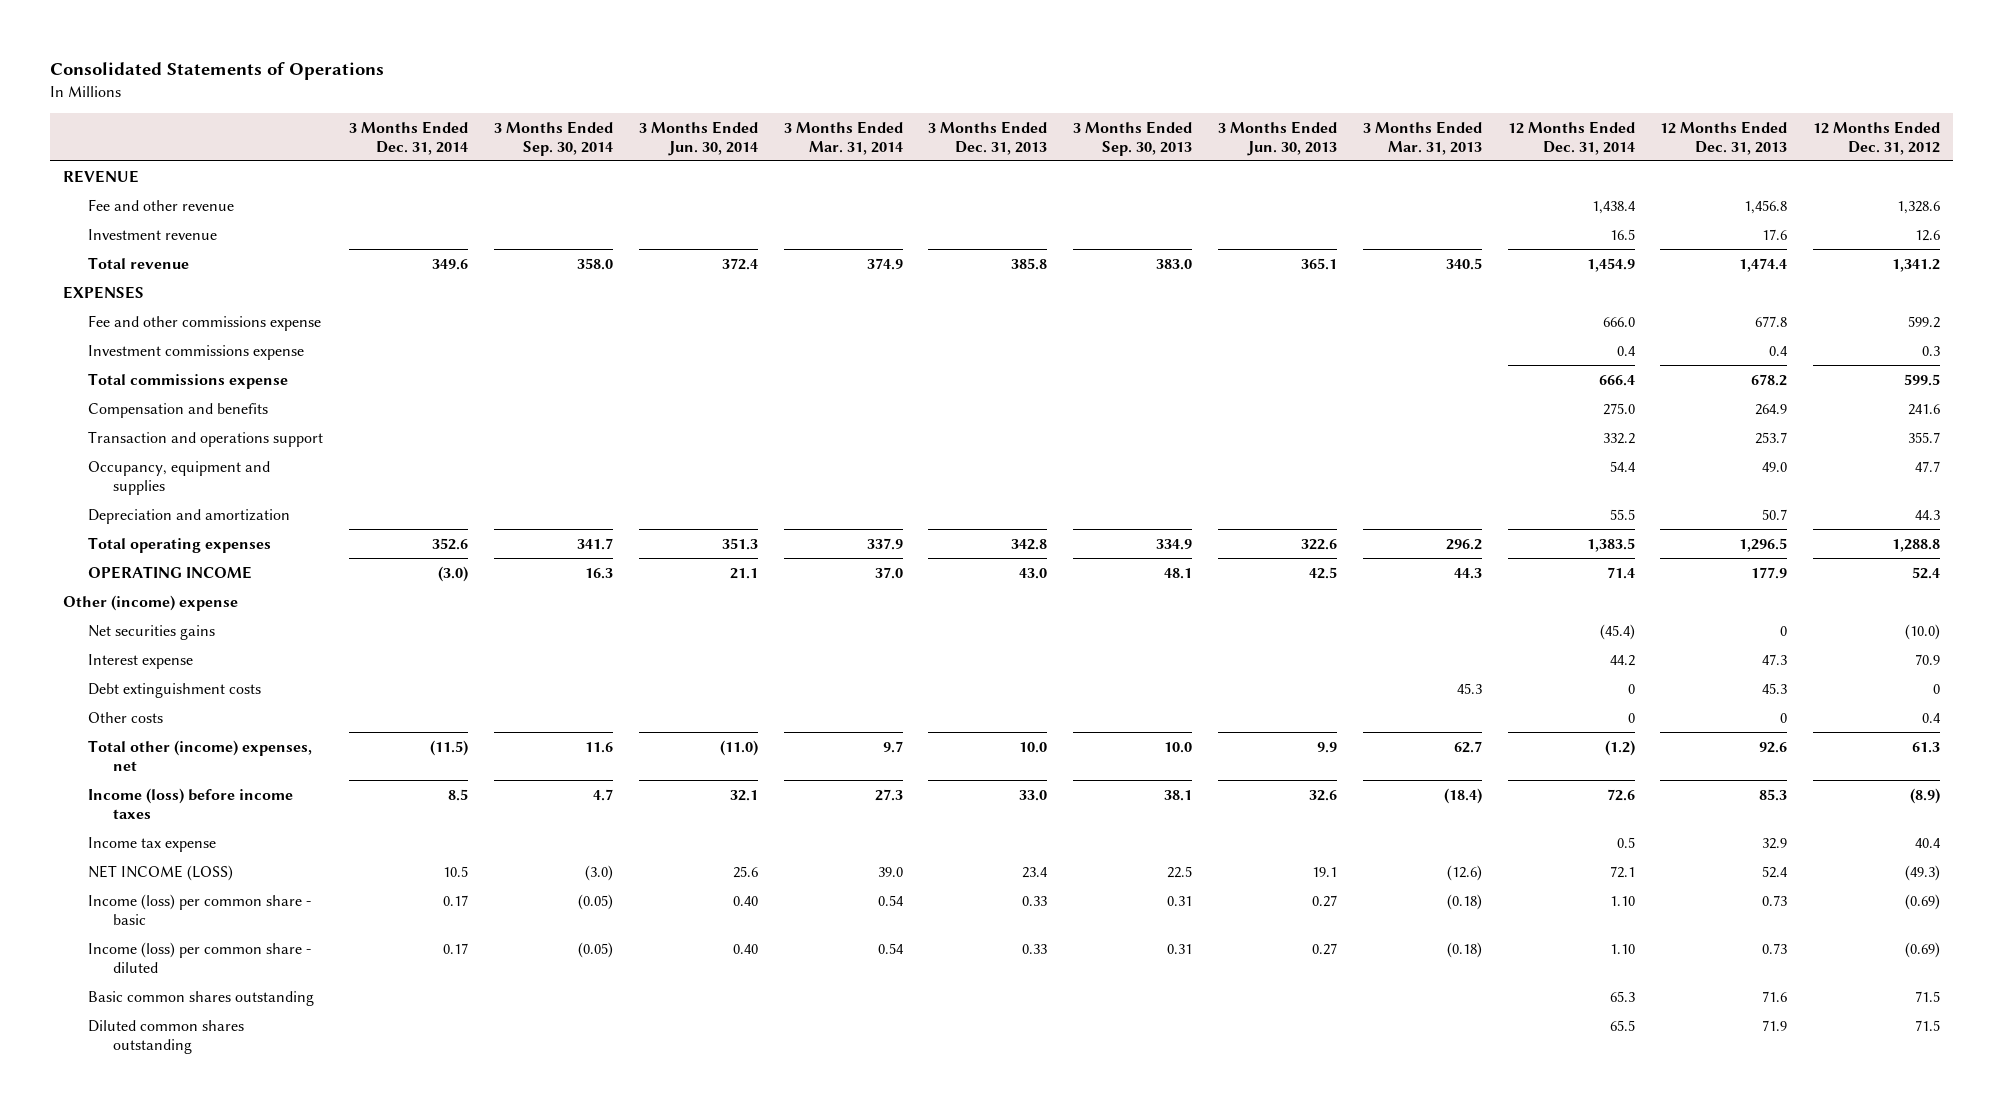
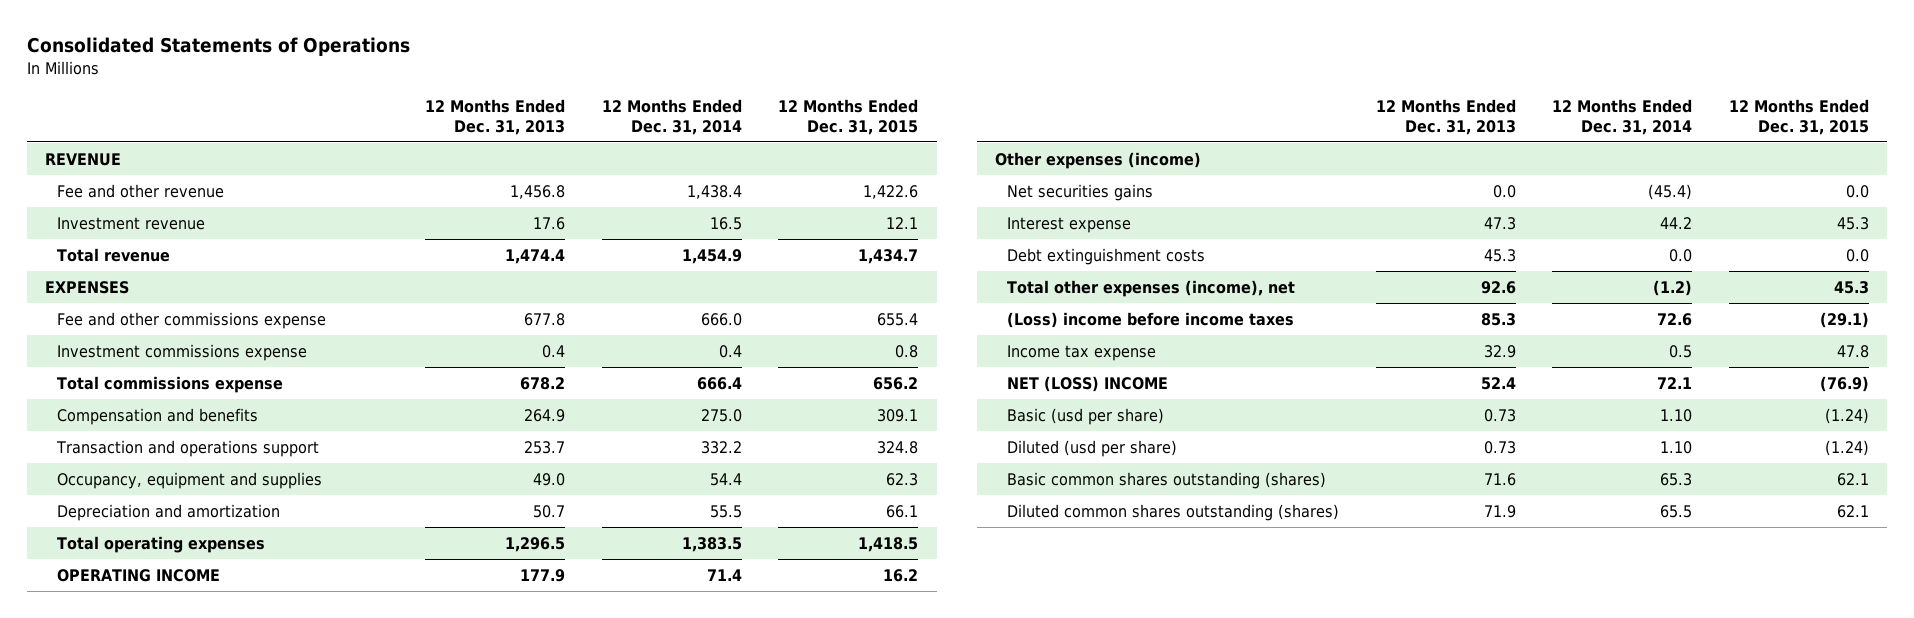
- | 3 Months Ended Dec. 31, 2014 | 3 Months Ended Sep. 30, 2014 | 3 Months Ended Jun. 30, 2014 | 3 Months Ended Mar. 31, 2014 | 3 Months Ended Dec. 31, 2013 | 3 Months Ended Sep. 30, 2013 | 3 Months Ended Jun. 30, 2013 | 3 Months Ended Mar. 31, 2013 | 12 Months Ended Dec. 31, 2014 | 12 Months Ended Dec. 31, 2013 | 12 Months Ended Dec. 31, 2012
+ | 12 Months Ended Dec. 31, 2013 | 12 Months Ended Dec. 31, 2014 | 12 Months Ended Dec. 31, 2015
- Other (income) expense
- Net securities gains | | | | | | | | | (45.4) | 0 | (10.0)
+ Other expenses (income)
+ Net securities gains | 0.0 | (45.4) | 0.0
- Debt extinguishment costs | | | | | | | | 45.3 | 0 | 45.3 | 0
- Other costs | | | | | | | | | 0 | 0 | 0.4
- Total other (income) expenses, net | (11.5) | 11.6 | (11.0) | 9.7 | 10.0 | 10.0 | 9.9 | 62.7 | (1.2) | 92.6 | 61.3
- Income (loss) before income taxes | 8.5 | 4.7 | 32.1 | 27.3 | 33.0 | 38.1 | 32.6 | (18.4) | 72.6 | 85.3 | (8.9)
+ Debt extinguishment costs | 45.3 | 0.0 | 0.0
+ Total other expenses (income), net | 92.6 | (1.2) | 45.3
+ (Loss) income before income taxes | 85.3 | 72.6 | (29.1)
- NET INCOME (LOSS) | 10.5 | (3.0) | 25.6 | 39.0 | 23.4 | 22.5 | 19.1 | (12.6) | 72.1 | 52.4 | (49.3)
- Income (loss) per common share - basic | 0.17 | (0.05) | 0.40 | 0.54 | 0.33 | 0.31 | 0.27 | (0.18) | 1.10 | 0.73 | (0.69)
- Income (loss) per common share - diluted | 0.17 | (0.05) | 0.40 | 0.54 | 0.33 | 0.31 | 0.27 | (0.18) | 1.10 | 0.73 | (0.69)
- Basic common shares outstanding | | | | | | | | | 65.3 | 71.6 | 71.5
- Diluted common shares outstanding | | | | | | | | | 65.5 | 71.9 | 71.5
+ NET (LOSS) INCOME | 52.4 | 72.1 | (76.9)
+ Basic (usd per share) | 0.73 | 1.10 | (1.24)
+ Diluted (usd per share) | 0.73 | 1.10 | (1.24)
+ Basic common shares outstanding (shares) | 71.6 | 65.3 | 62.1
+ Diluted common shares outstanding (shares) | 71.9 | 65.5 | 62.1

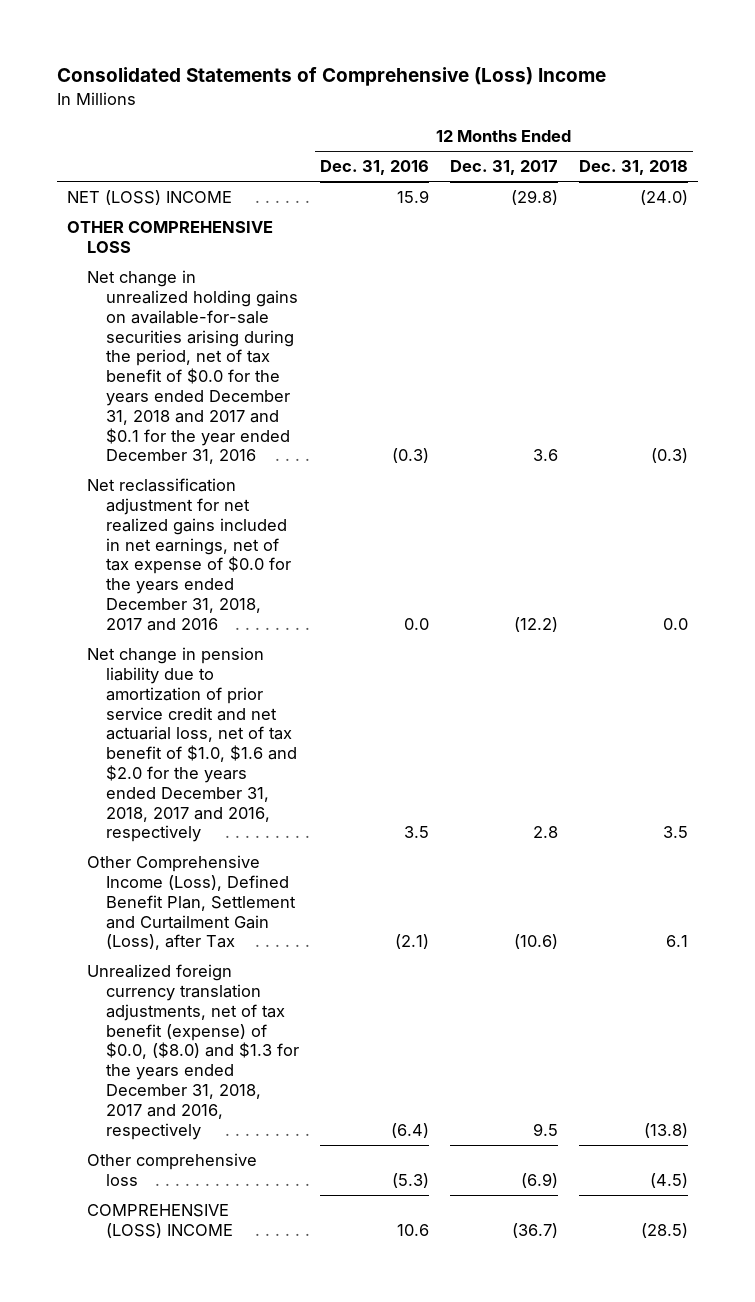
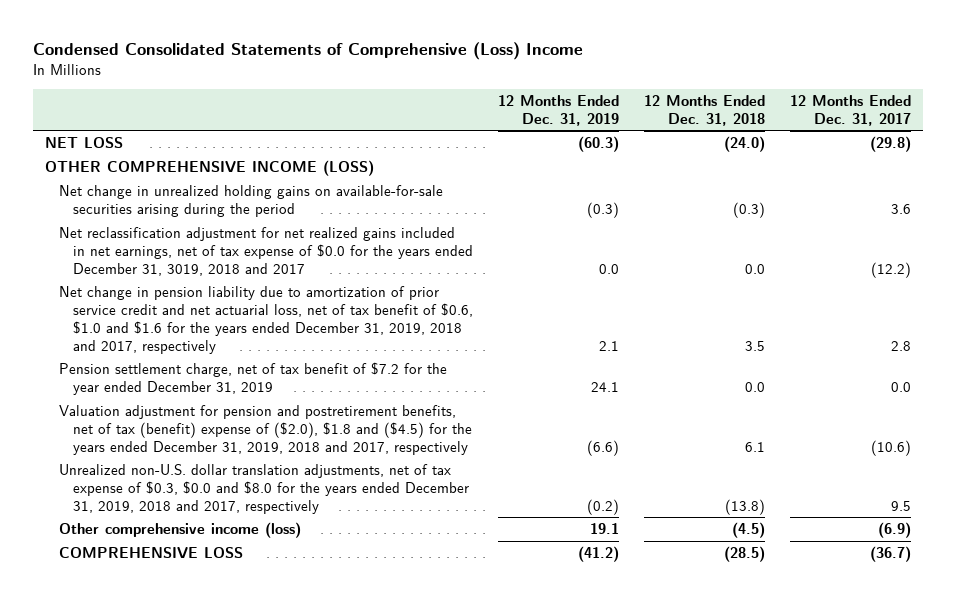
- Consolidated Statements of Comprehensive (Loss) Income
+ Condensed Consolidated Statements of Comprehensive (Loss) Income
- | 12 Months Ended Dec. 31, 2016 | 12 Months Ended Dec. 31, 2017 | 12 Months Ended Dec. 31, 2018
+ | 12 Months Ended Dec. 31, 2019 | 12 Months Ended Dec. 31, 2018 | 12 Months Ended Dec. 31, 2017
- NET (LOSS) INCOME | 15.9 | (29.8) | (24.0)
- OTHER COMPREHENSIVE LOSS
- Net change in unrealized holding gains on available-for-sale securities arising during the period, net of tax benefit of $0.0 for the years ended December 31, 2018 and 2017 and $0.1 for the year ended December 31, 2016 | (0.3) | 3.6 | (0.3)
- Net reclassification adjustment for net realized gains included in net earnings, net of tax expense of $0.0 for the years ended December 31, 2018, 2017 and 2016 | 0.0 | (12.2) | 0.0
- Net change in pension liability due to amortization of prior service credit and net actuarial loss, net of tax benefit of $1.0, $1.6 and $2.0 for the years ended December 31, 2018, 2017 and 2016, respectively | 3.5 | 2.8 | 3.5
- Other Comprehensive Income (Loss), Defined Benefit Plan, Settlement and Curtailment Gain (Loss), after Tax | (2.1) | (10.6) | 6.1
- Unrealized foreign currency translation adjustments, net of tax benefit (expense) of $0.0, ($8.0) and $1.3 for the years ended December 31, 2018, 2017 and 2016, respectively | (6.4) | 9.5 | (13.8)
- Other comprehensive loss | (5.3) | (6.9) | (4.5)
- COMPREHENSIVE (LOSS) INCOME | 10.6 | (36.7) | (28.5)
+ NET LOSS | (60.3) | (24.0) | (29.8)
+ OTHER COMPREHENSIVE INCOME (LOSS)
+ Net change in unrealized holding gains on available-for-sale securities arising during the period | (0.3) | (0.3) | 3.6
+ Net reclassification adjustment for net realized gains included in net earnings, net of tax expense of $0.0 for the years ended December 31, 3019, 2018 and 2017 | 0.0 | 0.0 | (12.2)
+ Net change in pension liability due to amortization of prior service credit and net actuarial loss, net of tax benefit of $0.6, $1.0 and $1.6 for the years ended December 31, 2019, 2018 and 2017, respectively | 2.1 | 3.5 | 2.8
+ Pension settlement charge, net of tax benefit of $7.2 for the year ended December 31, 2019 | 24.1 | 0.0 | 0.0
+ Valuation adjustment for pension and postretirement benefits, net of tax (benefit) expense of ($2.0), $1.8 and ($4.5) for the years ended December 31, 2019, 2018 and 2017, respectively | (6.6) | 6.1 | (10.6)
+ Unrealized non-U.S. dollar translation adjustments, net of tax expense of $0.3, $0.0 and $8.0 for the years ended December 31, 2019, 2018 and 2017, respectively | (0.2) | (13.8) | 9.5
+ Other comprehensive income (loss) | 19.1 | (4.5) | (6.9)
+ COMPREHENSIVE LOSS | (41.2) | (28.5) | (36.7)

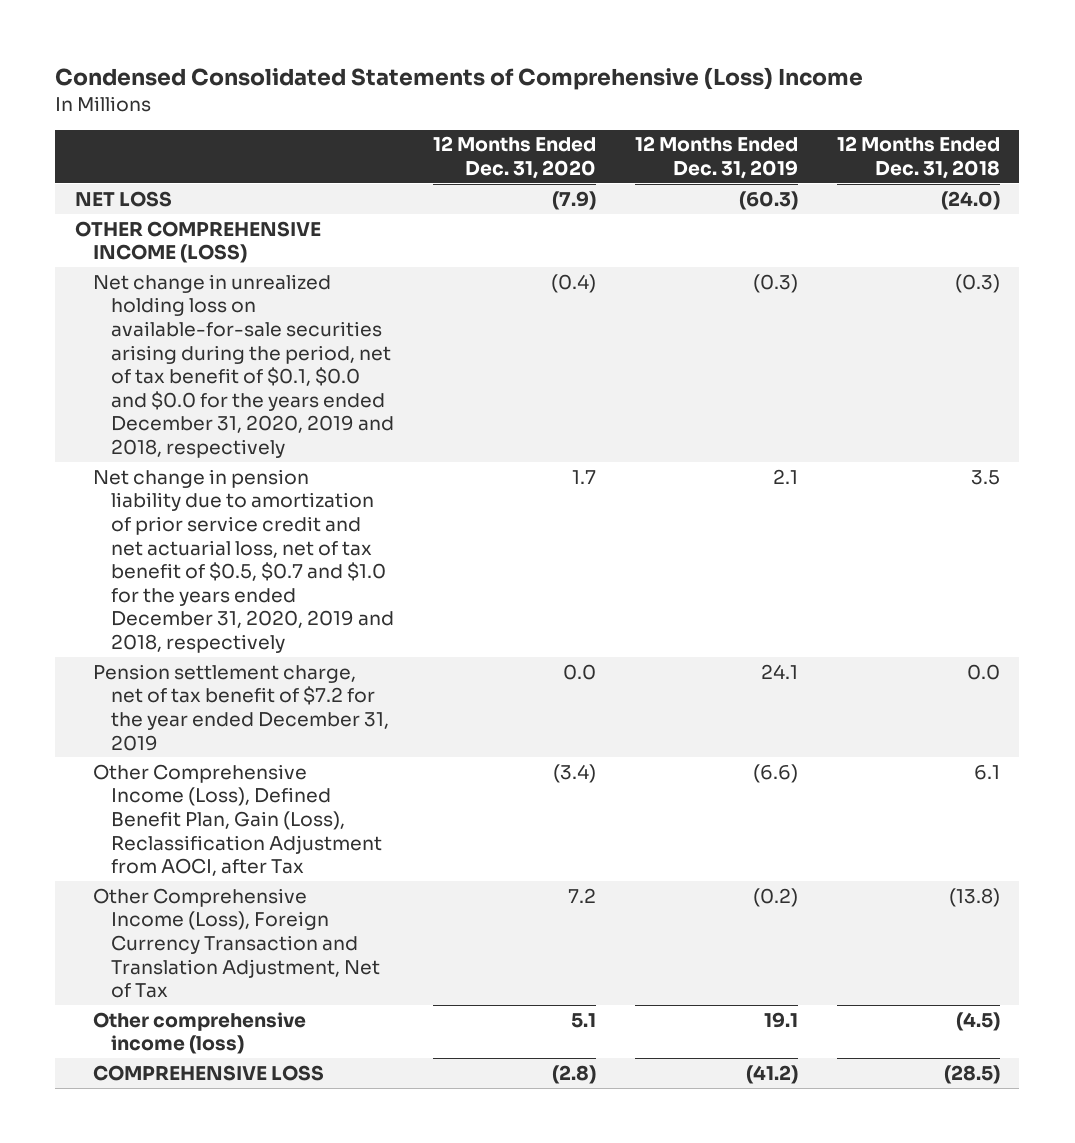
- | 12 Months Ended Dec. 31, 2019 | 12 Months Ended Dec. 31, 2018 | 12 Months Ended Dec. 31, 2017
+ | 12 Months Ended Dec. 31, 2020 | 12 Months Ended Dec. 31, 2019 | 12 Months Ended Dec. 31, 2018
- Net change in unrealized holding gains on available-for-sale securities arising during the period | (0.3) | (0.3) | 3.6
- Net reclassification adjustment for net realized gains included in net earnings, net of tax expense of $0.0 for the years ended December 31, 3019, 2018 and 2017 | 0.0 | 0.0 | (12.2)
- Net change in pension liability due to amortization of prior service credit and net actuarial loss, net of tax benefit of $0.6, $1.0 and $1.6 for the years ended December 31, 2019, 2018 and 2017, respectively | 2.1 | 3.5 | 2.8
+ Net change in unrealized holding loss on available-for-sale securities arising during the period, net of tax benefit of $0.1, $0.0 and $0.0 for the years ended December 31, 2020, 2019 and 2018, respectively | (0.4) | (0.3) | (0.3)
+ Net change in pension liability due to amortization of prior service credit and net actuarial loss, net of tax benefit of $0.5, $0.7 and $1.0 for the years ended December 31, 2020, 2019 and 2018, respectively | 1.7 | 2.1 | 3.5
- Valuation adjustment for pension and postretirement benefits, net of tax (benefit) expense of ($2.0), $1.8 and ($4.5) for the years ended December 31, 2019, 2018 and 2017, respectively | (6.6) | 6.1 | (10.6)
- Unrealized non-U.S. dollar translation adjustments, net of tax expense of $0.3, $0.0 and $8.0 for the years ended December 31, 2019, 2018 and 2017, respectively | (0.2) | (13.8) | 9.5
+ Other Comprehensive Income (Loss), Defined Benefit Plan, Gain (Loss), Reclassification Adjustment from AOCI, after Tax | (3.4) | (6.6) | 6.1
+ Other Comprehensive Income (Loss), Foreign Currency Transaction and Translation Adjustment, Net of Tax | 7.2 | (0.2) | (13.8)

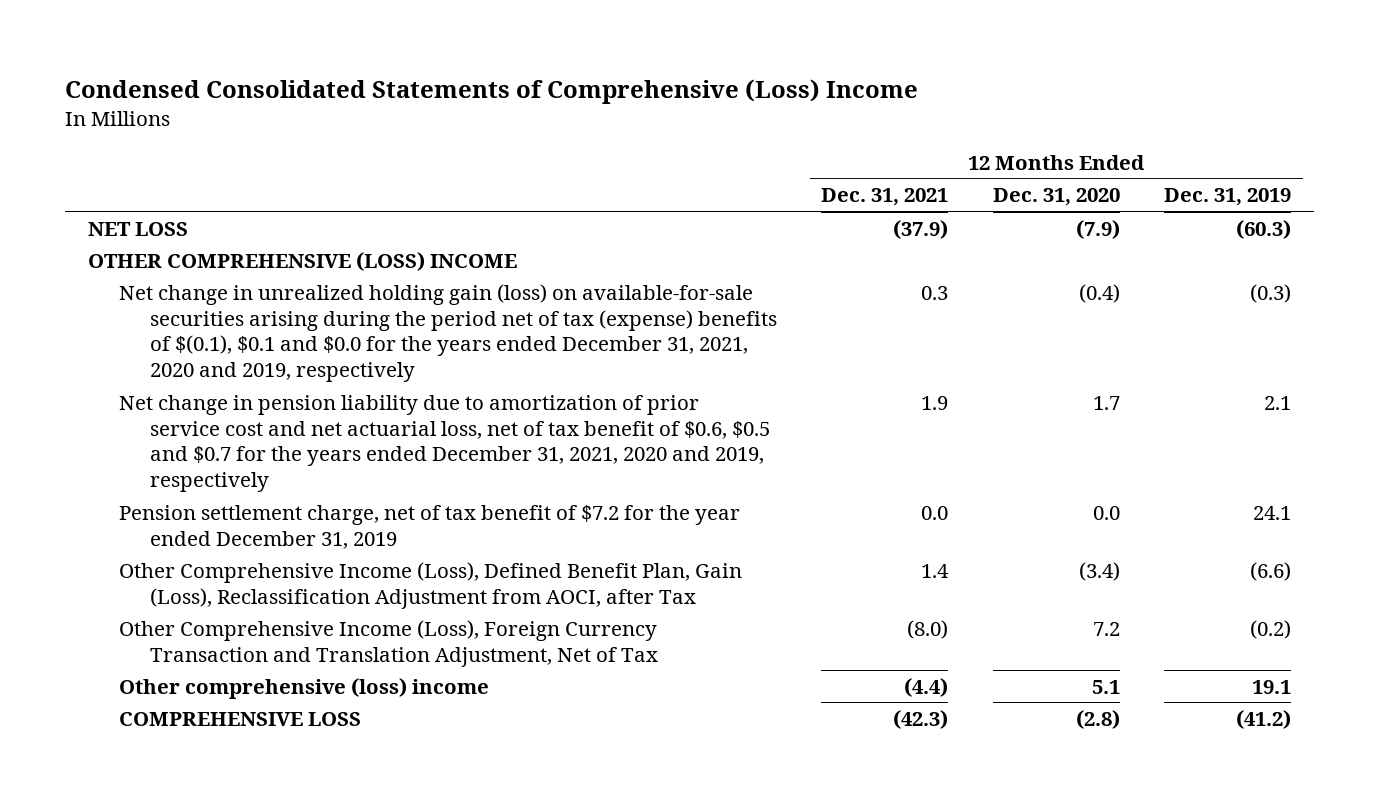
- | 12 Months Ended Dec. 31, 2020 | 12 Months Ended Dec. 31, 2019 | 12 Months Ended Dec. 31, 2018
+ | 12 Months Ended Dec. 31, 2021 | 12 Months Ended Dec. 31, 2020 | 12 Months Ended Dec. 31, 2019
- OTHER COMPREHENSIVE INCOME (LOSS)
- Net change in unrealized holding loss on available-for-sale securities arising during the period, net of tax benefit of $0.1, $0.0 and $0.0 for the years ended December 31, 2020, 2019 and 2018, respectively | (0.4) | (0.3) | (0.3)
- Net change in pension liability due to amortization of prior service credit and net actuarial loss, net of tax benefit of $0.5, $0.7 and $1.0 for the years ended December 31, 2020, 2019 and 2018, respectively | 1.7 | 2.1 | 3.5
+ OTHER COMPREHENSIVE (LOSS) INCOME
+ Net change in unrealized holding gain (loss) on available-for-sale securities arising during the period net of tax (expense) benefits of $(0.1), $0.1 and $0.0 for the years ended December 31, 2021, 2020 and 2019, respectively | 0.3 | (0.4) | (0.3)
+ Net change in pension liability due to amortization of prior service cost and net actuarial loss, net of tax benefit of $0.6, $0.5 and $0.7 for the years ended December 31, 2021, 2020 and 2019, respectively | 1.9 | 1.7 | 2.1
- Other comprehensive income (loss) | 5.1 | 19.1 | (4.5)
+ Other comprehensive (loss) income | (4.4) | 5.1 | 19.1

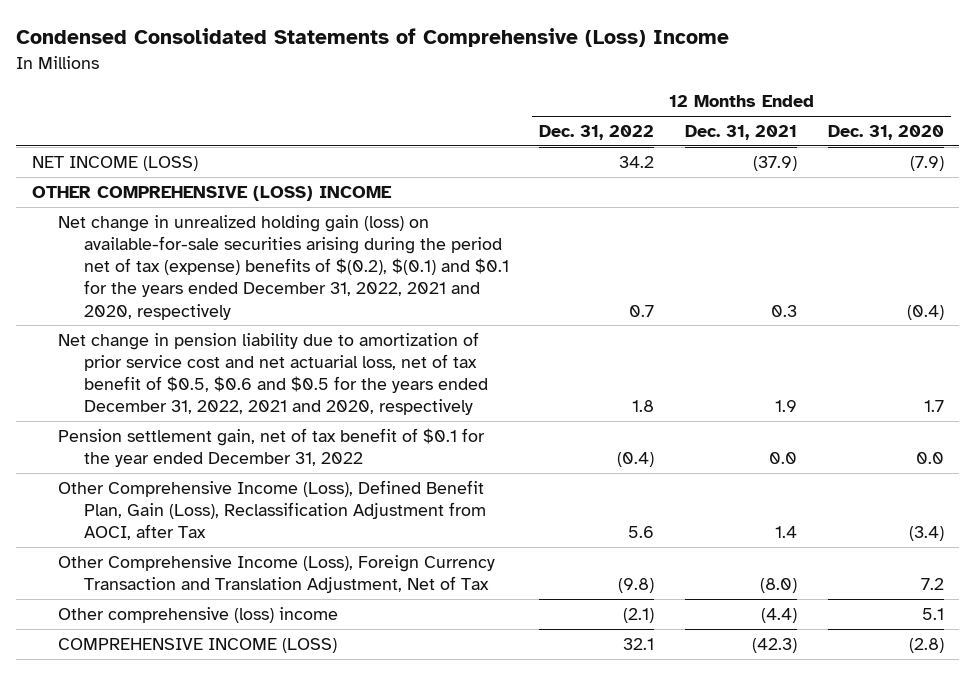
- | 12 Months Ended Dec. 31, 2021 | 12 Months Ended Dec. 31, 2020 | 12 Months Ended Dec. 31, 2019
+ | 12 Months Ended Dec. 31, 2022 | 12 Months Ended Dec. 31, 2021 | 12 Months Ended Dec. 31, 2020
- NET LOSS | (37.9) | (7.9) | (60.3)
+ NET INCOME (LOSS) | 34.2 | (37.9) | (7.9)
- Net change in unrealized holding gain (loss) on available-for-sale securities arising during the period net of tax (expense) benefits of $(0.1), $0.1 and $0.0 for the years ended December 31, 2021, 2020 and 2019, respectively | 0.3 | (0.4) | (0.3)
- Net change in pension liability due to amortization of prior service cost and net actuarial loss, net of tax benefit of $0.6, $0.5 and $0.7 for the years ended December 31, 2021, 2020 and 2019, respectively | 1.9 | 1.7 | 2.1
- Pension settlement charge, net of tax benefit of $7.2 for the year ended December 31, 2019 | 0.0 | 0.0 | 24.1
+ Net change in unrealized holding gain (loss) on available-for-sale securities arising during the period net of tax (expense) benefits of $(0.2), $(0.1) and $0.1 for the years ended December 31, 2022, 2021 and 2020, respectively | 0.7 | 0.3 | (0.4)
+ Net change in pension liability due to amortization of prior service cost and net actuarial loss, net of tax benefit of $0.5, $0.6 and $0.5 for the years ended December 31, 2022, 2021 and 2020, respectively | 1.8 | 1.9 | 1.7
+ Pension settlement gain, net of tax benefit of $0.1 for the year ended December 31, 2022 | (0.4) | 0.0 | 0.0
- COMPREHENSIVE LOSS | (42.3) | (2.8) | (41.2)
+ COMPREHENSIVE INCOME (LOSS) | 32.1 | (42.3) | (2.8)

